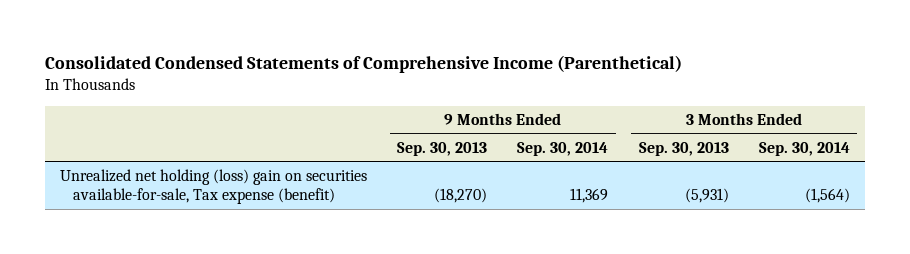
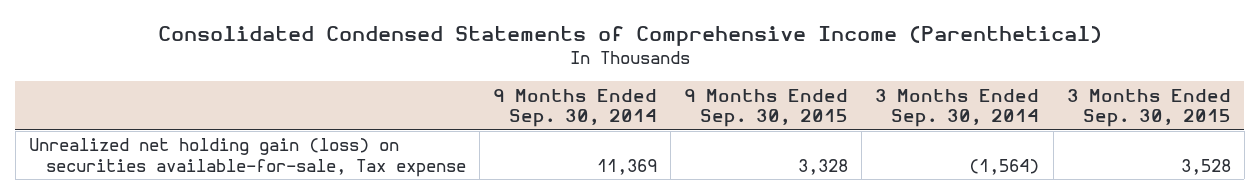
- | 9 Months Ended Sep. 30, 2013 | 9 Months Ended Sep. 30, 2014 | 3 Months Ended Sep. 30, 2013 | 3 Months Ended Sep. 30, 2014
+ | 9 Months Ended Sep. 30, 2014 | 9 Months Ended Sep. 30, 2015 | 3 Months Ended Sep. 30, 2014 | 3 Months Ended Sep. 30, 2015
- Unrealized net holding (loss) gain on securities available-for-sale, Tax expense (benefit) | (18,270) | 11,369 | (5,931) | (1,564)
+ Unrealized net holding gain (loss) on securities available-for-sale, Tax expense | 11,369 | 3,328 | (1,564) | 3,528

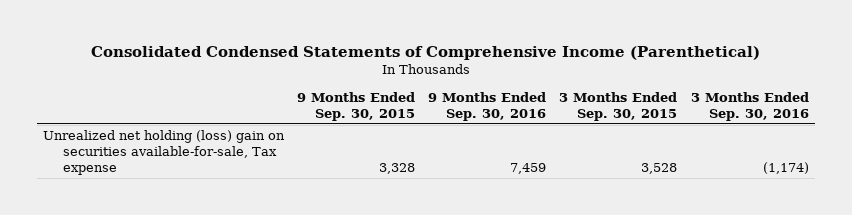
- | 9 Months Ended Sep. 30, 2014 | 9 Months Ended Sep. 30, 2015 | 3 Months Ended Sep. 30, 2014 | 3 Months Ended Sep. 30, 2015
+ | 9 Months Ended Sep. 30, 2015 | 9 Months Ended Sep. 30, 2016 | 3 Months Ended Sep. 30, 2015 | 3 Months Ended Sep. 30, 2016
- Unrealized net holding gain (loss) on securities available-for-sale, Tax expense | 11,369 | 3,328 | (1,564) | 3,528
+ Unrealized net holding (loss) gain on securities available-for-sale, Tax expense | 3,328 | 7,459 | 3,528 | (1,174)

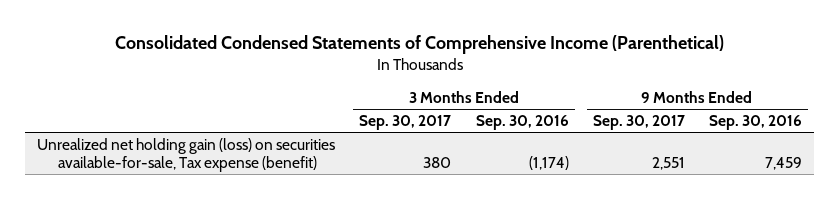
- | 9 Months Ended Sep. 30, 2015 | 9 Months Ended Sep. 30, 2016 | 3 Months Ended Sep. 30, 2015 | 3 Months Ended Sep. 30, 2016
+ | 3 Months Ended Sep. 30, 2017 | 3 Months Ended Sep. 30, 2016 | 9 Months Ended Sep. 30, 2017 | 9 Months Ended Sep. 30, 2016
- Unrealized net holding (loss) gain on securities available-for-sale, Tax expense | 3,328 | 7,459 | 3,528 | (1,174)
+ Unrealized net holding gain (loss) on securities available-for-sale, Tax expense (benefit) | 380 | (1,174) | 2,551 | 7,459

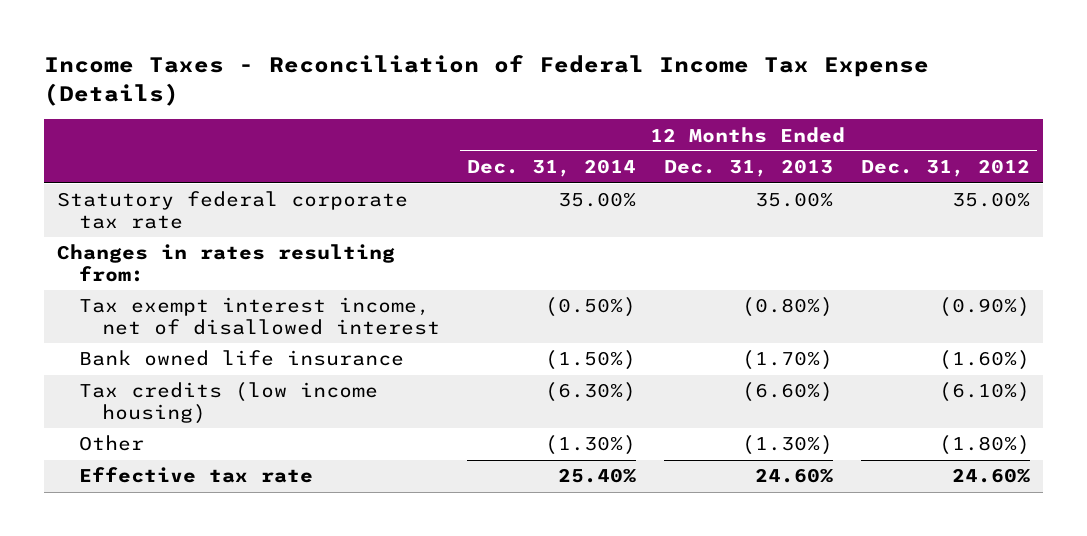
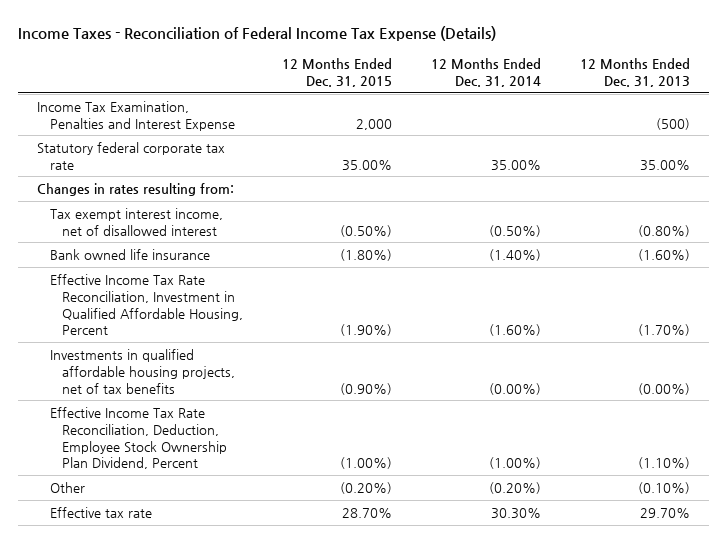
- | 12 Months Ended Dec. 31, 2014 | 12 Months Ended Dec. 31, 2013 | 12 Months Ended Dec. 31, 2012
+ | 12 Months Ended Dec. 31, 2015 | 12 Months Ended Dec. 31, 2014 | 12 Months Ended Dec. 31, 2013
+ Income Tax Examination, Penalties and Interest Expense | 2,000 | | (500)
- Bank owned life insurance | (1.50%) | (1.70%) | (1.60%)
- Tax credits (low income housing) | (6.30%) | (6.60%) | (6.10%)
- Other | (1.30%) | (1.30%) | (1.80%)
- Effective tax rate | 25.40% | 24.60% | 24.60%
+ Bank owned life insurance | (1.80%) | (1.40%) | (1.60%)
+ Effective Income Tax Rate Reconciliation, Investment in Qualified Affordable Housing, Percent | (1.90%) | (1.60%) | (1.70%)
+ Investments in qualified affordable housing projects, net of tax benefits | (0.90%) | (0.00%) | (0.00%)
+ Effective Income Tax Rate Reconciliation, Deduction, Employee Stock Ownership Plan Dividend, Percent | (1.00%) | (1.00%) | (1.10%)
+ Other | (0.20%) | (0.20%) | (0.10%)
+ Effective tax rate | 28.70% | 30.30% | 29.70%

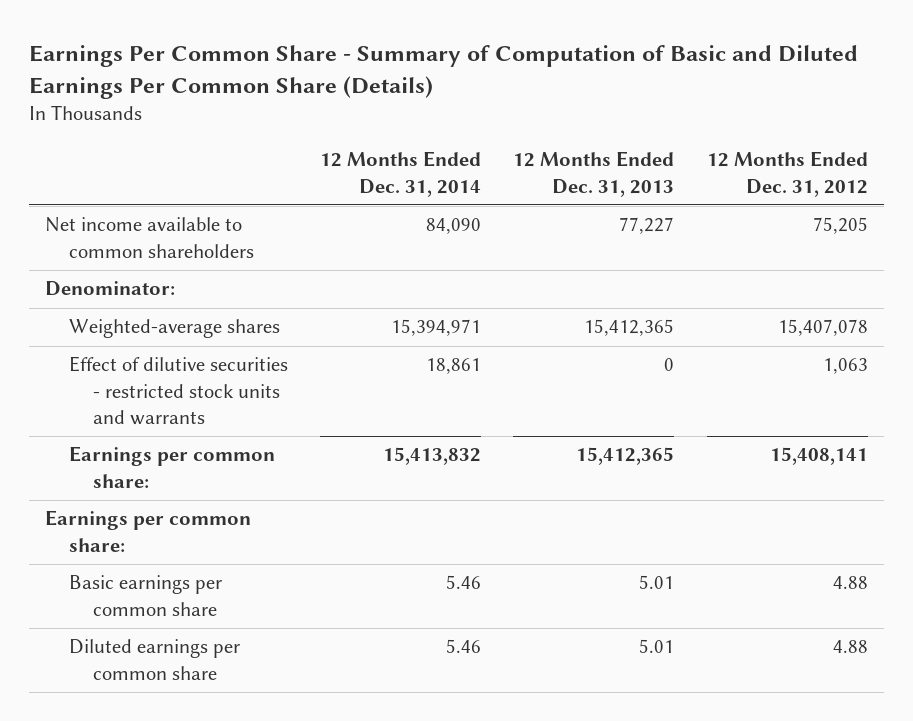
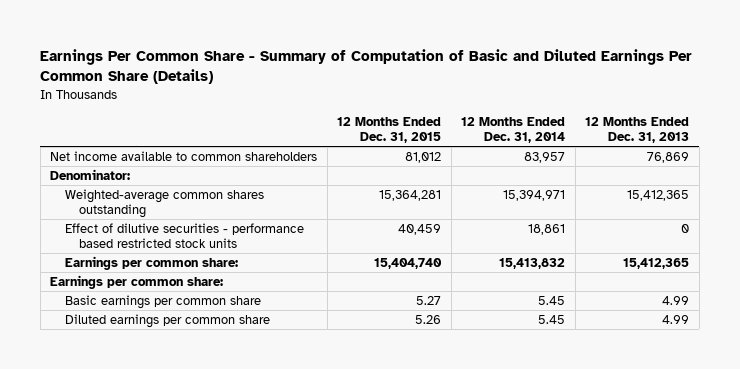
- | 12 Months Ended Dec. 31, 2014 | 12 Months Ended Dec. 31, 2013 | 12 Months Ended Dec. 31, 2012
+ | 12 Months Ended Dec. 31, 2015 | 12 Months Ended Dec. 31, 2014 | 12 Months Ended Dec. 31, 2013
- Net income available to common shareholders | 84,090 | 77,227 | 75,205
+ Net income available to common shareholders | 81,012 | 83,957 | 76,869
- Weighted-average shares | 15,394,971 | 15,412,365 | 15,407,078
- Effect of dilutive securities - restricted stock units and warrants | 18,861 | 0 | 1,063
+ Weighted-average common shares outstanding | 15,364,281 | 15,394,971 | 15,412,365
+ Effect of dilutive securities - performance based restricted stock units | 40,459 | 18,861 | 0
- Basic earnings per common share | 5.46 | 5.01 | 4.88
- Diluted earnings per common share | 5.46 | 5.01 | 4.88
+ Basic earnings per common share | 5.27 | 5.45 | 4.99
+ Diluted earnings per common share | 5.26 | 5.45 | 4.99

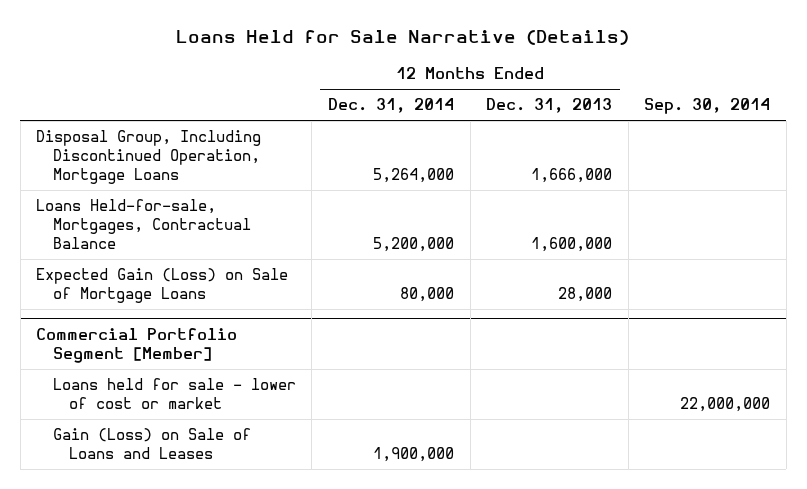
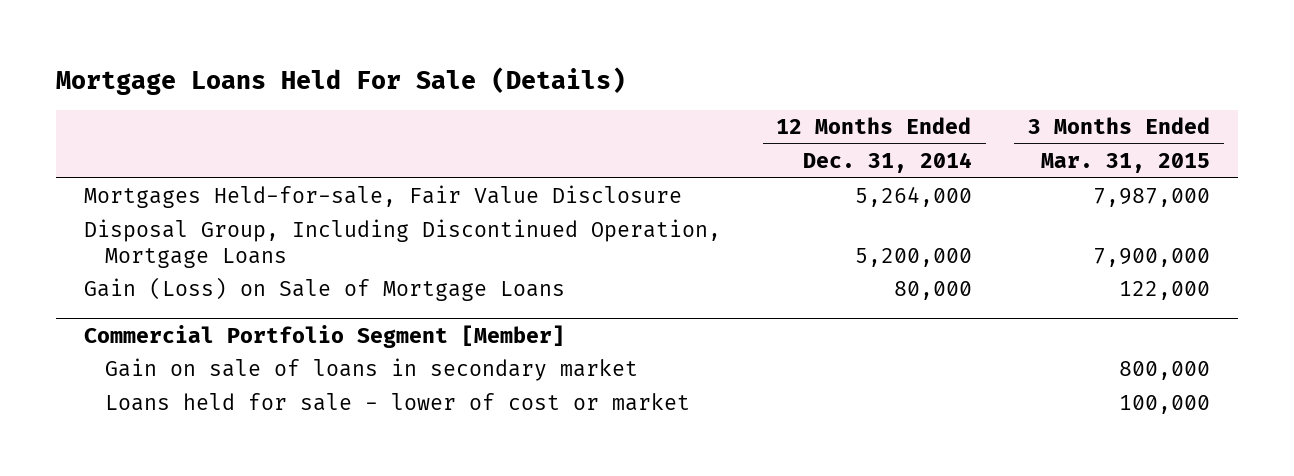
- Loans Held for Sale Narrative (Details)
+ Mortgage Loans Held For Sale (Details)
- | 12 Months Ended Dec. 31, 2014 | 12 Months Ended Dec. 31, 2013 | Sep. 30, 2014
+ | 12 Months Ended Dec. 31, 2014 | 3 Months Ended Mar. 31, 2015
- Disposal Group, Including Discontinued Operation, Mortgage Loans | 5,264,000 | 1,666,000 |
- Loans Held-for-sale, Mortgages, Contractual Balance | 5,200,000 | 1,600,000 |
- Expected Gain (Loss) on Sale of Mortgage Loans | 80,000 | 28,000 |
+ Mortgages Held-for-sale, Fair Value Disclosure | 5,264,000 | 7,987,000
+ Disposal Group, Including Discontinued Operation, Mortgage Loans | 5,200,000 | 7,900,000
+ Gain (Loss) on Sale of Mortgage Loans | 80,000 | 122,000
@ Commercial Portfolio Segment [Member]
+ Gain on sale of loans in secondary market | | 800,000
- Gain (Loss) on Sale of Loans and Leases | 1,900,000 | |

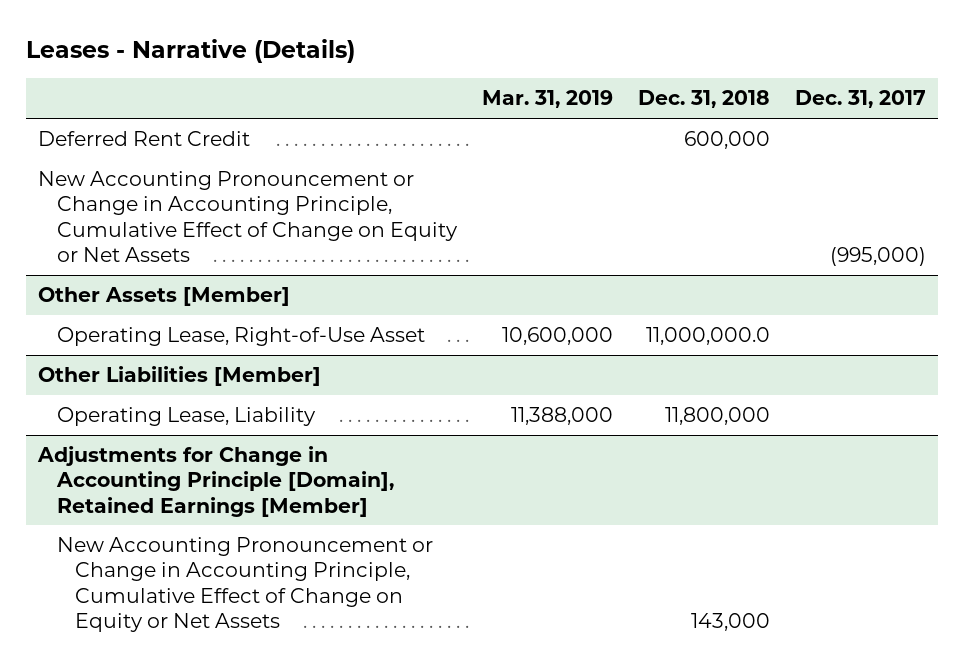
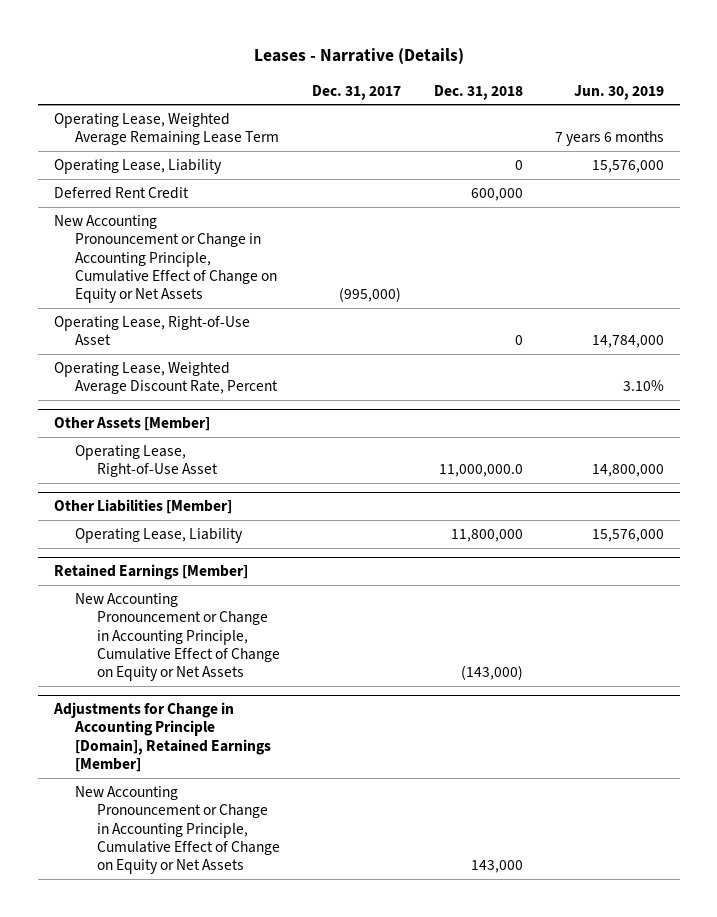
- | Mar. 31, 2019 | Dec. 31, 2018 | Dec. 31, 2017
+ | Dec. 31, 2017 | Dec. 31, 2018 | Jun. 30, 2019
+ Operating Lease, Weighted Average Remaining Lease Term | | | 7 years 6 months
+ Operating Lease, Liability | | 0 | 15,576,000
+ Operating Lease, Right-of-Use Asset | | 0 | 14,784,000
+ Operating Lease, Weighted Average Discount Rate, Percent | | | 3.10%
+ Retained Earnings [Member]
+ New Accounting Pronouncement or Change in Accounting Principle, Cumulative Effect of Change on Equity or Net Assets | | (143,000) |

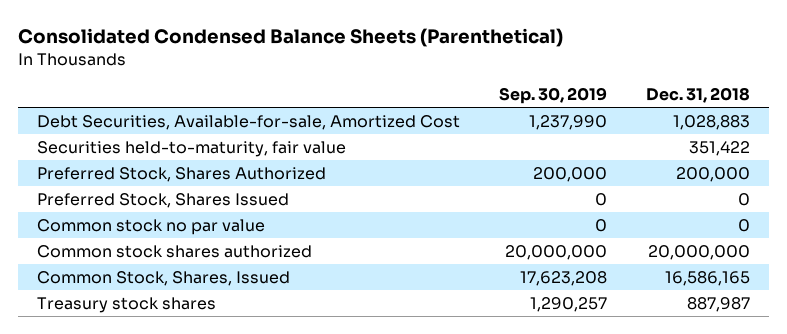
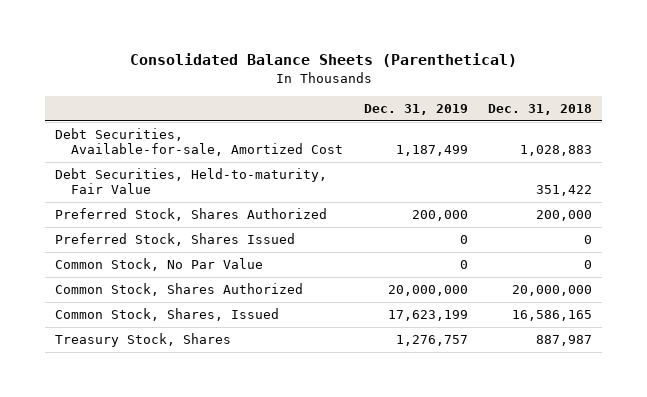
- Consolidated Condensed Balance Sheets (Parenthetical)
+ Consolidated Balance Sheets (Parenthetical)
- | Sep. 30, 2019 | Dec. 31, 2018
+ | Dec. 31, 2019 | Dec. 31, 2018
- Securities held-to-maturity, fair value | | 351,422
+ Debt Securities, Held-to-maturity, Fair Value | | 351,422
- Common stock no par value | 0 | 0
- Common stock shares authorized | 20,000,000 | 20,000,000
+ Common Stock, No Par Value | 0 | 0
+ Common Stock, Shares Authorized | 20,000,000 | 20,000,000
- Treasury stock shares | 1,290,257 | 887,987
+ Treasury Stock, Shares | 1,276,757 | 887,987

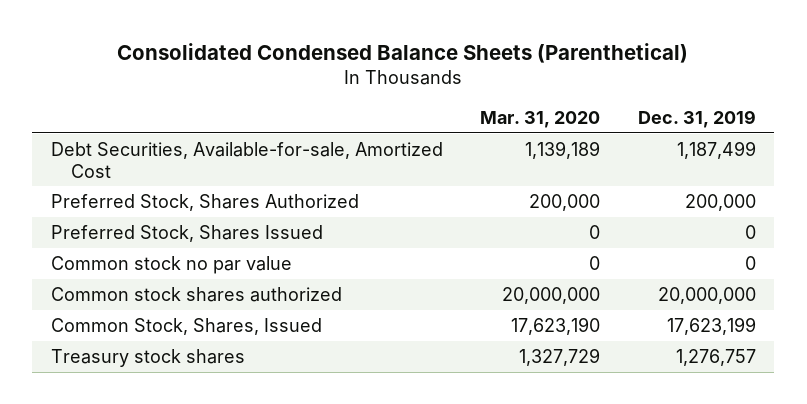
- Consolidated Balance Sheets (Parenthetical)
+ Consolidated Condensed Balance Sheets (Parenthetical)
- | Dec. 31, 2019 | Dec. 31, 2018
+ | Mar. 31, 2020 | Dec. 31, 2019
- Debt Securities, Held-to-maturity, Fair Value | | 351,422
- Common Stock, No Par Value | 0 | 0
- Common Stock, Shares Authorized | 20,000,000 | 20,000,000
+ Common stock no par value | 0 | 0
+ Common stock shares authorized | 20,000,000 | 20,000,000
- Treasury Stock, Shares | 1,276,757 | 887,987
+ Treasury stock shares | 1,327,729 | 1,276,757

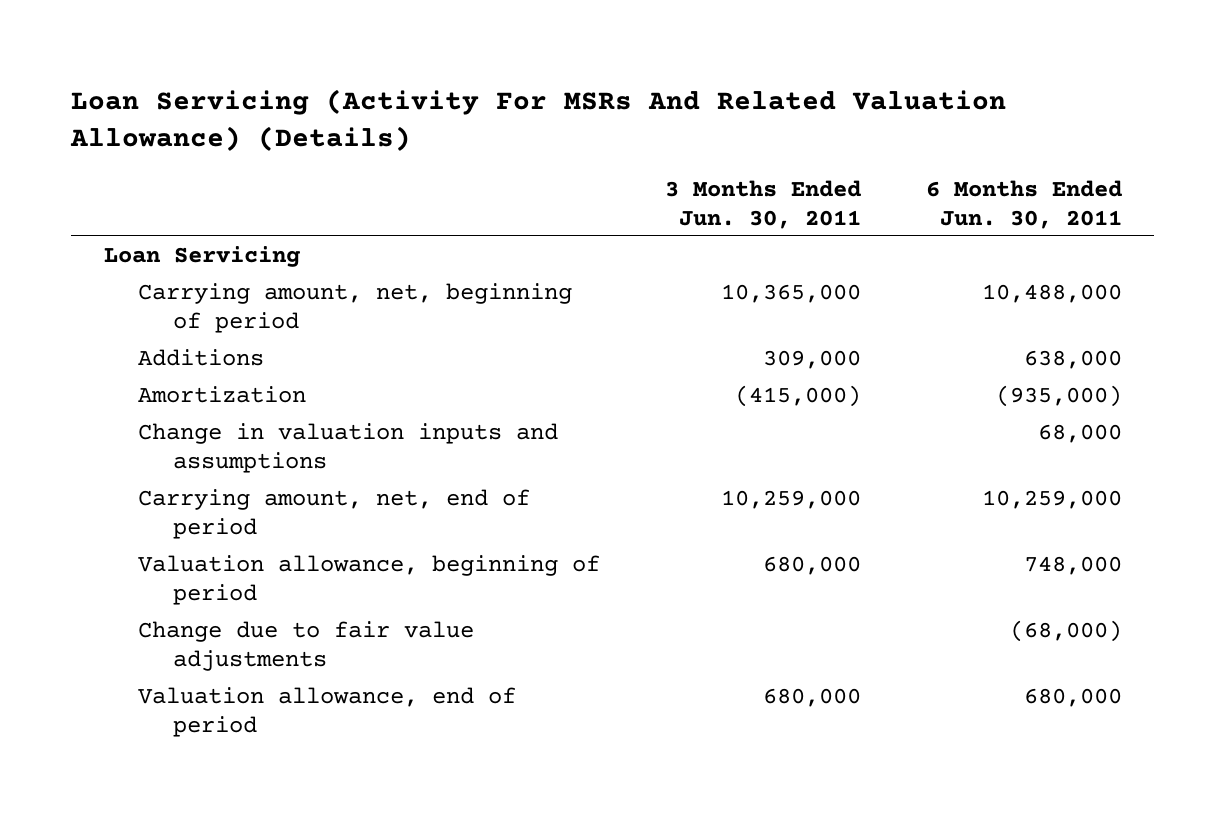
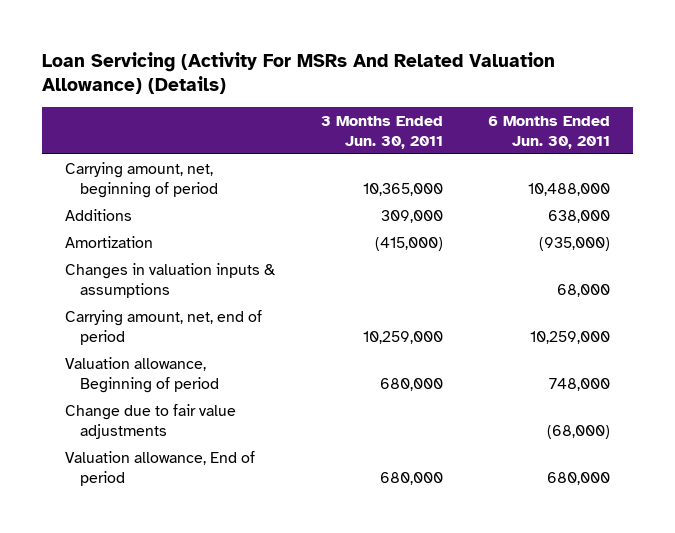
- Loan Servicing
- Change in valuation inputs and assumptions | | 68,000
+ Changes in valuation inputs & assumptions | | 68,000
- Valuation allowance, beginning of period | 680,000 | 748,000
+ Valuation allowance, Beginning of period | 680,000 | 748,000
- Valuation allowance, end of period | 680,000 | 680,000
+ Valuation allowance, End of period | 680,000 | 680,000

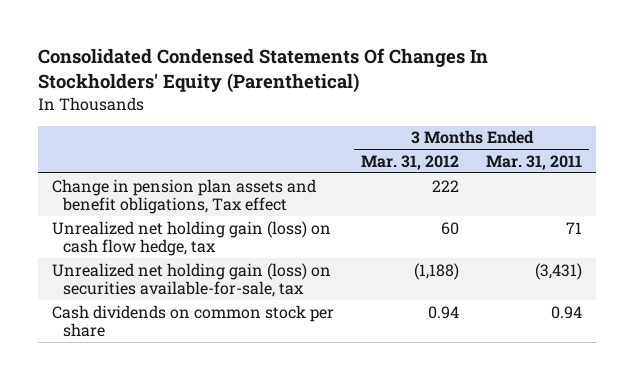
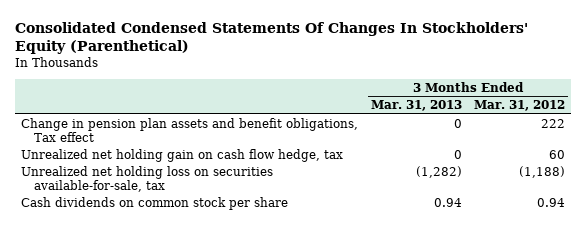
- | 3 Months Ended Mar. 31, 2012 | 3 Months Ended Mar. 31, 2011
+ | 3 Months Ended Mar. 31, 2013 | 3 Months Ended Mar. 31, 2012
- Unrealized net holding gain (loss) on cash flow hedge, tax | 60 | 71
- Unrealized net holding gain (loss) on securities available-for-sale, tax | (1,188) | (3,431)
+ Unrealized net holding gain on cash flow hedge, tax | 0 | 60
+ Unrealized net holding loss on securities available-for-sale, tax | (1,282) | (1,188)

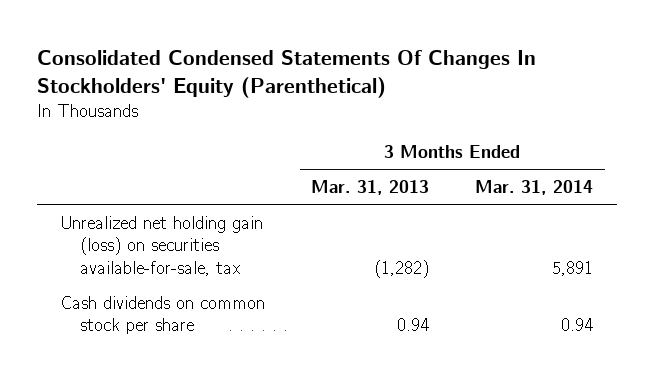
- | 3 Months Ended Mar. 31, 2013 | 3 Months Ended Mar. 31, 2012
+ | 3 Months Ended Mar. 31, 2013 | 3 Months Ended Mar. 31, 2014
- Change in pension plan assets and benefit obligations, Tax effect | 0 | 222
- Unrealized net holding gain on cash flow hedge, tax | 0 | 60
- Unrealized net holding loss on securities available-for-sale, tax | (1,282) | (1,188)
+ Unrealized net holding gain (loss) on securities available-for-sale, tax | (1,282) | 5,891

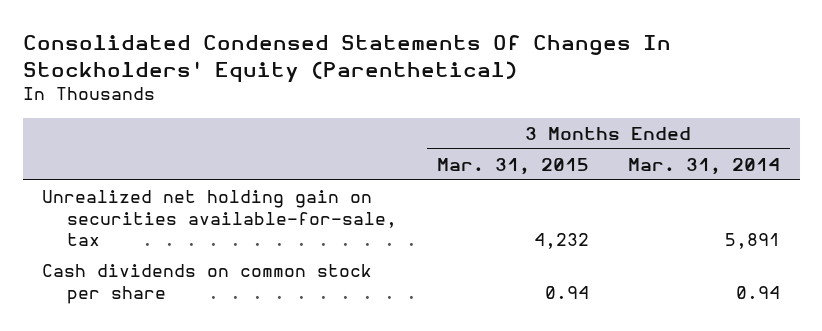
- | 3 Months Ended Mar. 31, 2013 | 3 Months Ended Mar. 31, 2014
+ | 3 Months Ended Mar. 31, 2015 | 3 Months Ended Mar. 31, 2014
- Unrealized net holding gain (loss) on securities available-for-sale, tax | (1,282) | 5,891
+ Unrealized net holding gain on securities available-for-sale, tax | 4,232 | 5,891

